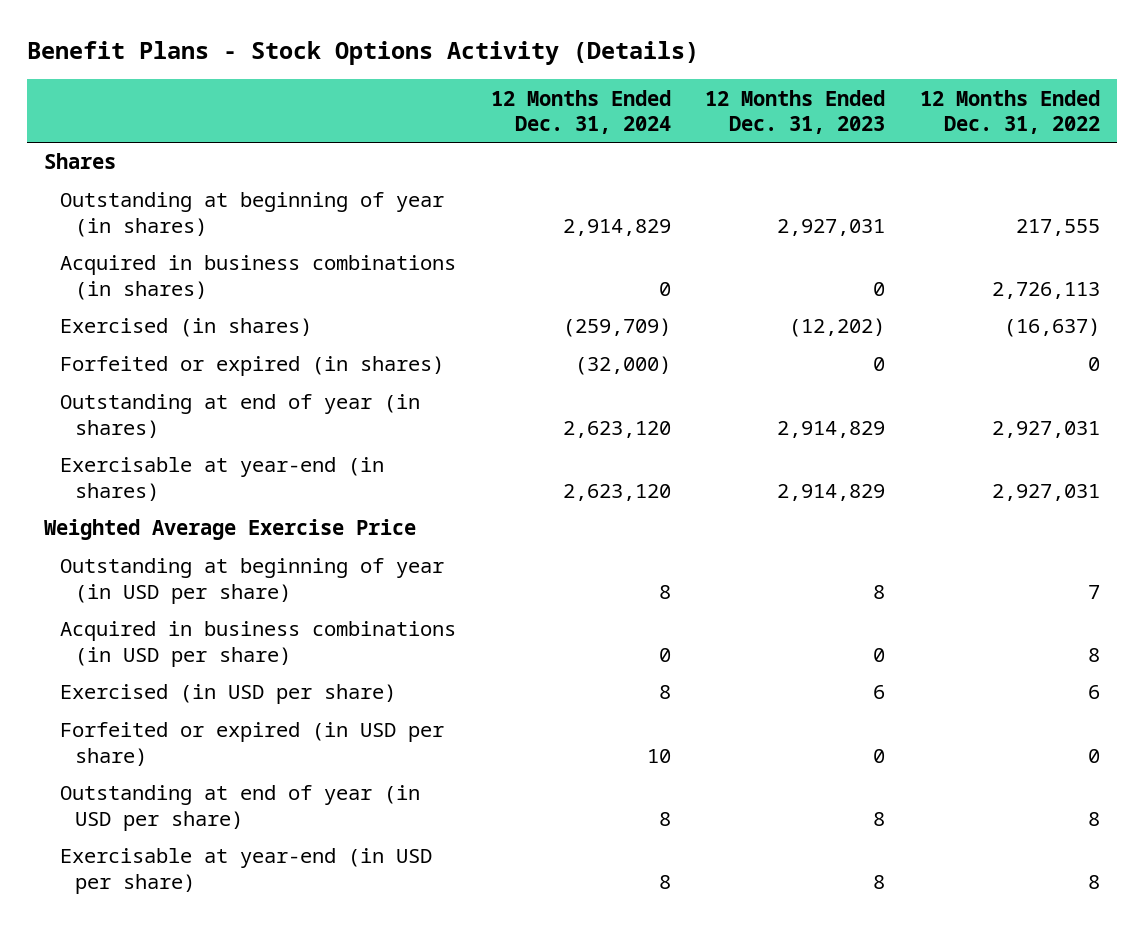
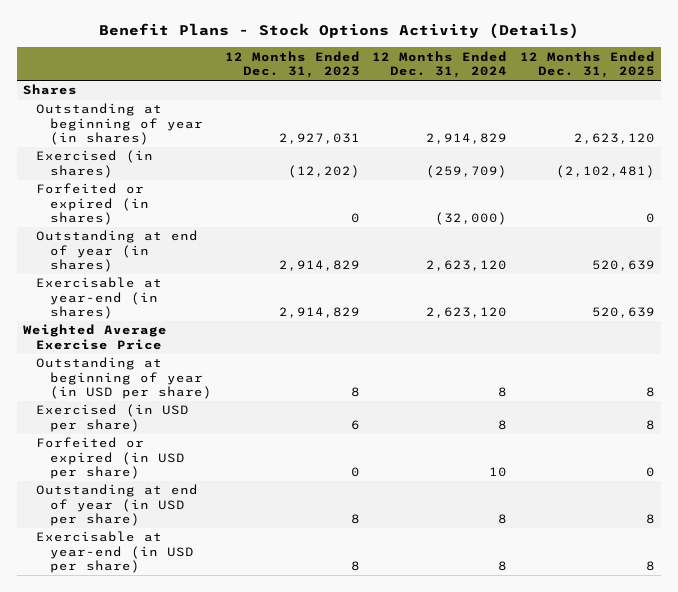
- | 12 Months Ended Dec. 31, 2024 | 12 Months Ended Dec. 31, 2023 | 12 Months Ended Dec. 31, 2022
+ | 12 Months Ended Dec. 31, 2023 | 12 Months Ended Dec. 31, 2024 | 12 Months Ended Dec. 31, 2025
- Acquired in business combinations (in shares) | 0 | 0 | 2,726,113
- Acquired in business combinations (in USD per share) | 0 | 0 | 8

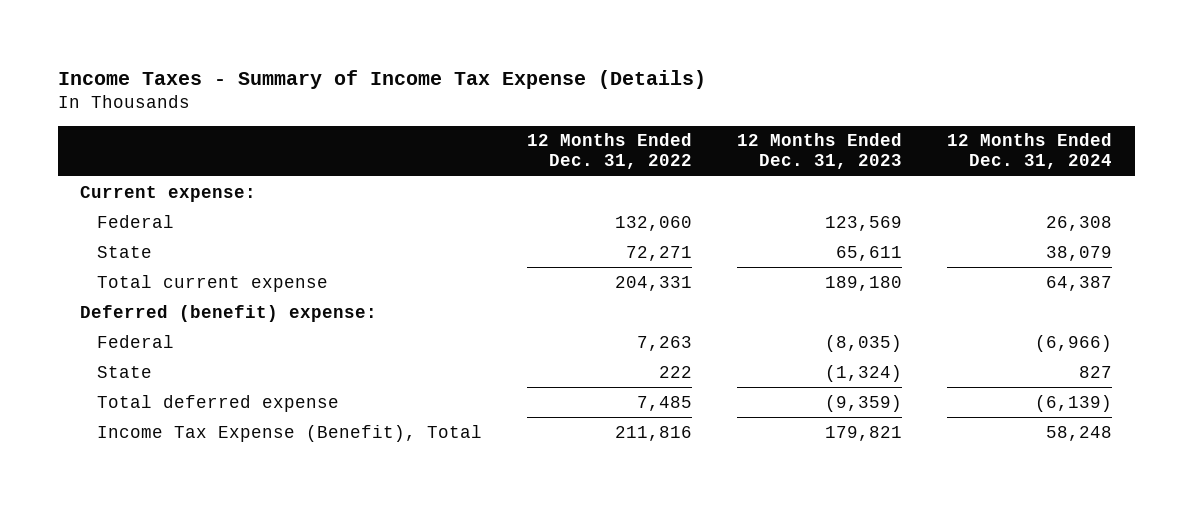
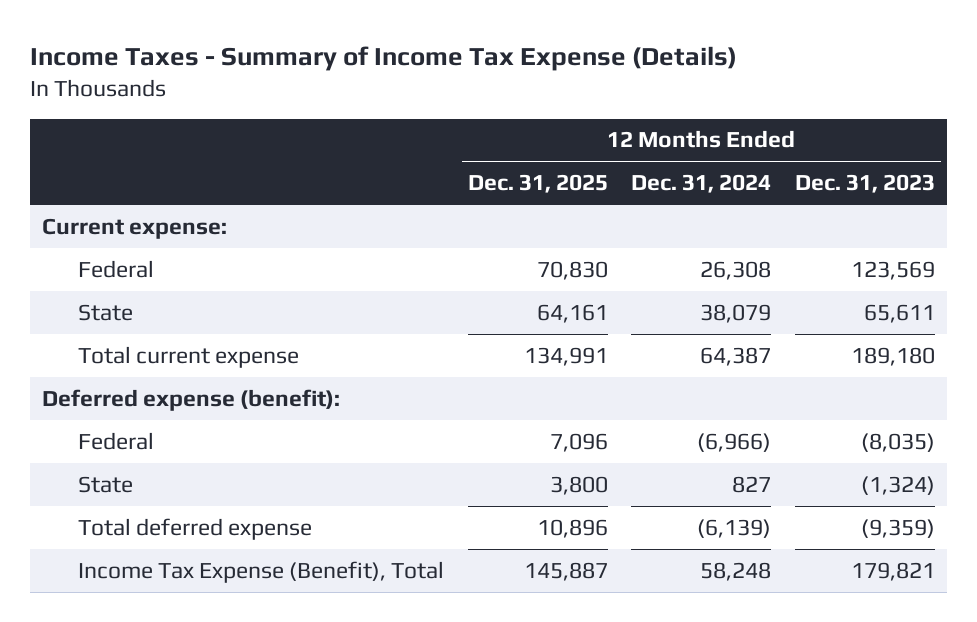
- | 12 Months Ended Dec. 31, 2022 | 12 Months Ended Dec. 31, 2023 | 12 Months Ended Dec. 31, 2024
+ | 12 Months Ended Dec. 31, 2025 | 12 Months Ended Dec. 31, 2024 | 12 Months Ended Dec. 31, 2023
- Deferred (benefit) expense:
+ Deferred expense (benefit):

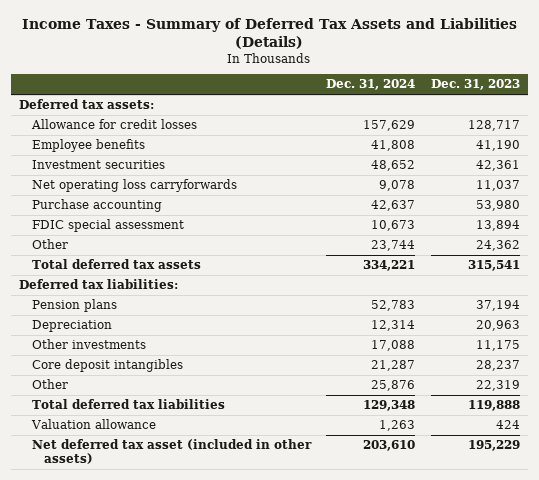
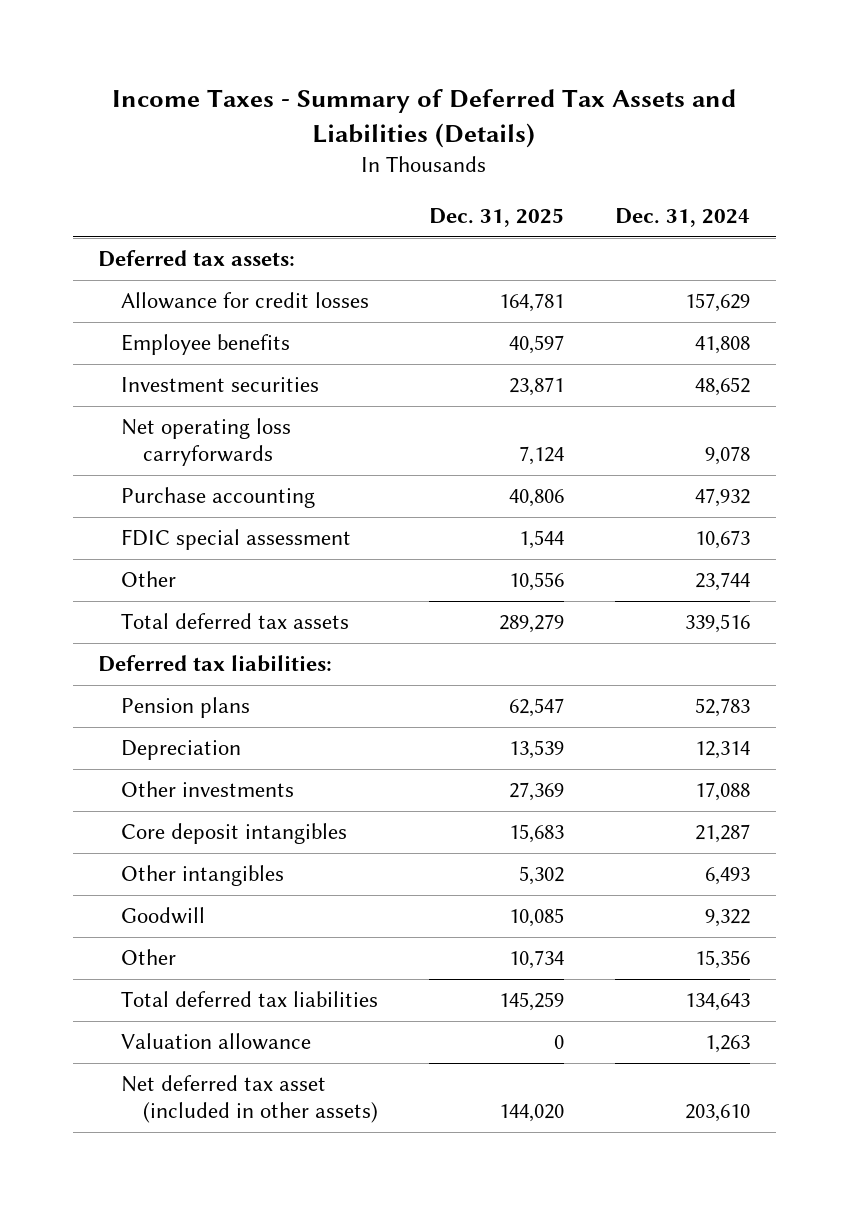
- | Dec. 31, 2024 | Dec. 31, 2023
+ | Dec. 31, 2025 | Dec. 31, 2024
- Purchase accounting | 42,637 | 53,980
+ Purchase accounting | 40,806 | 47,932
- Total deferred tax assets | 334,221 | 315,541
+ Total deferred tax assets | 289,279 | 339,516
- Other | 25,876 | 22,319
- Total deferred tax liabilities | 129,348 | 119,888
+ Other intangibles | 5,302 | 6,493
+ Goodwill | 10,085 | 9,322
+ Other | 10,734 | 15,356
+ Total deferred tax liabilities | 145,259 | 134,643

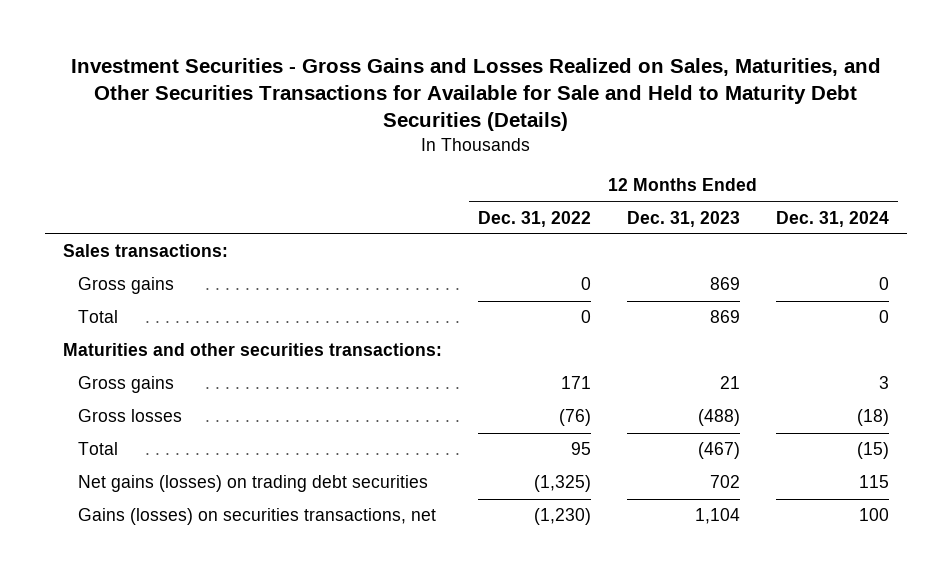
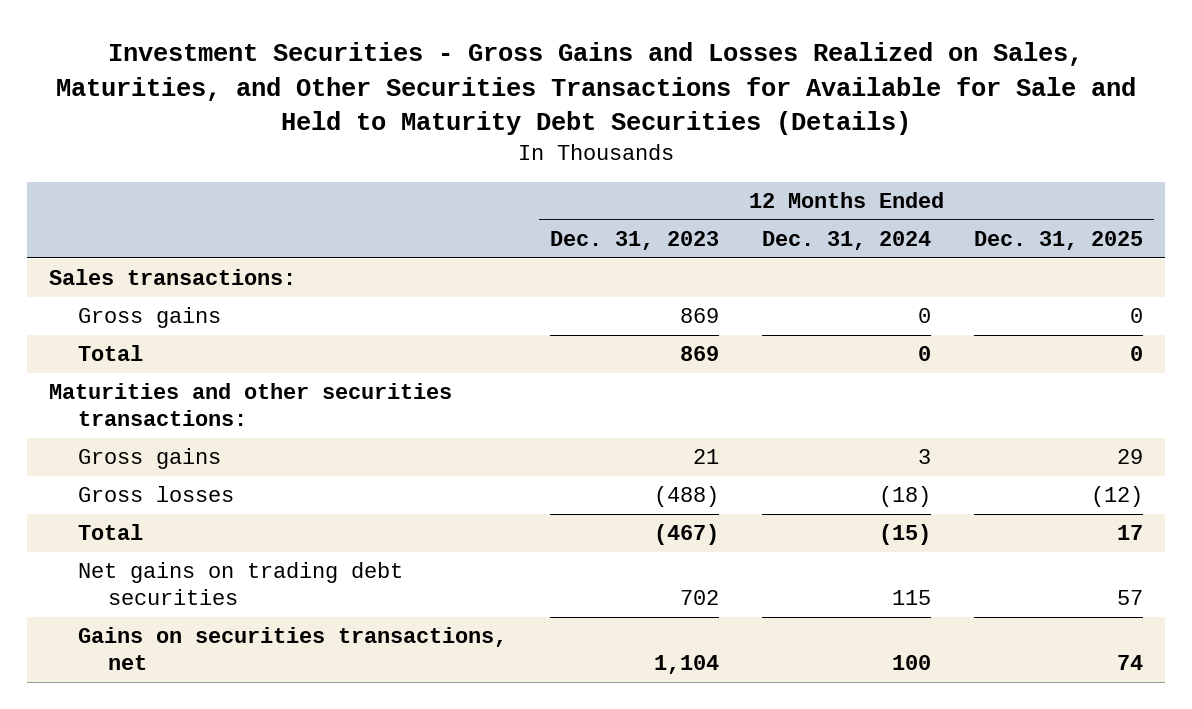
- | 12 Months Ended Dec. 31, 2022 | 12 Months Ended Dec. 31, 2023 | 12 Months Ended Dec. 31, 2024
+ | 12 Months Ended Dec. 31, 2023 | 12 Months Ended Dec. 31, 2024 | 12 Months Ended Dec. 31, 2025
- Net gains (losses) on trading debt securities | (1,325) | 702 | 115
- Gains (losses) on securities transactions, net | (1,230) | 1,104 | 100
+ Net gains on trading debt securities | 702 | 115 | 57
+ Gains on securities transactions, net | 1,104 | 100 | 74

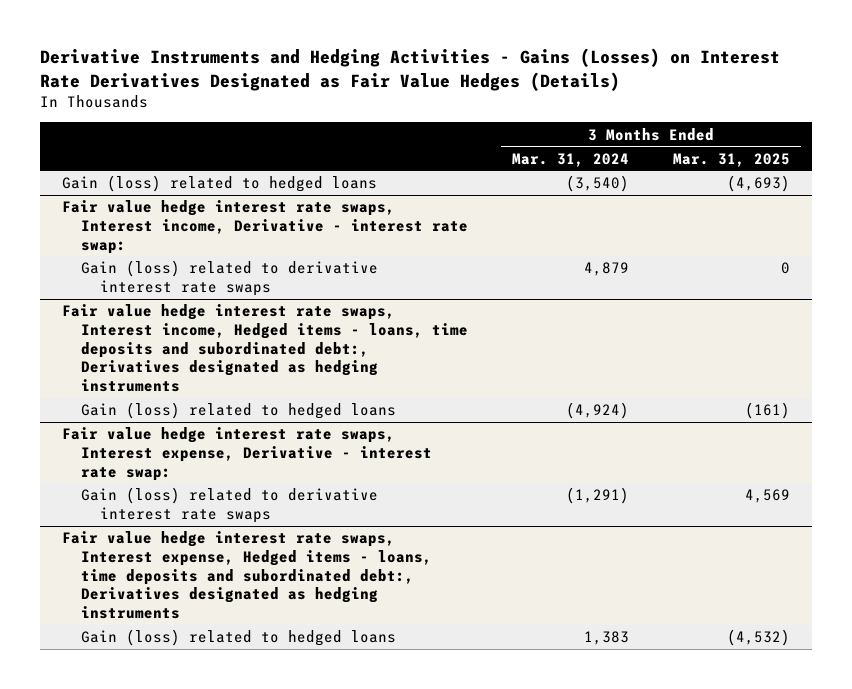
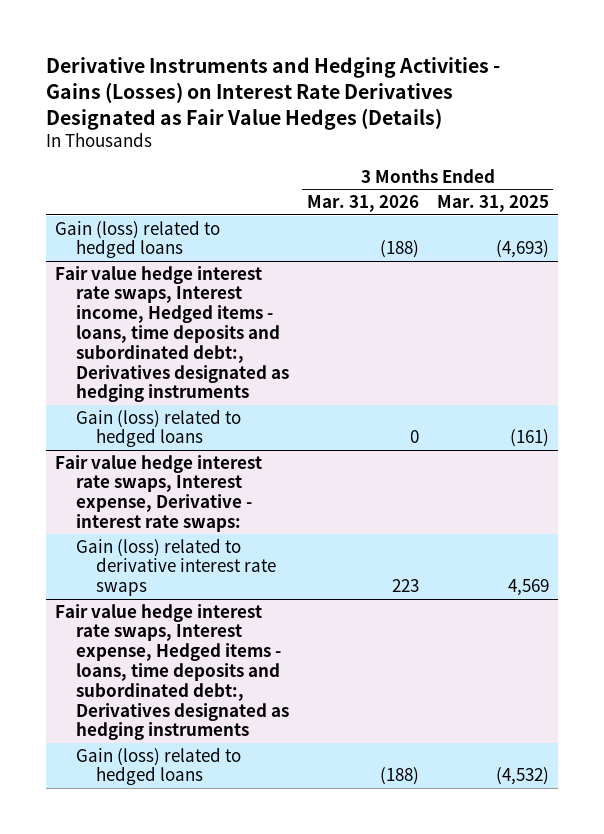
- | 3 Months Ended Mar. 31, 2024 | 3 Months Ended Mar. 31, 2025
+ | 3 Months Ended Mar. 31, 2026 | 3 Months Ended Mar. 31, 2025
- Fair value hedge interest rate swaps, Interest income, Derivative - interest rate swap:
- Gain (loss) related to derivative interest rate swaps | 4,879 | 0
- Fair value hedge interest rate swaps, Interest expense, Derivative - interest rate swap:
+ Fair value hedge interest rate swaps, Interest expense, Derivative - interest rate swaps:

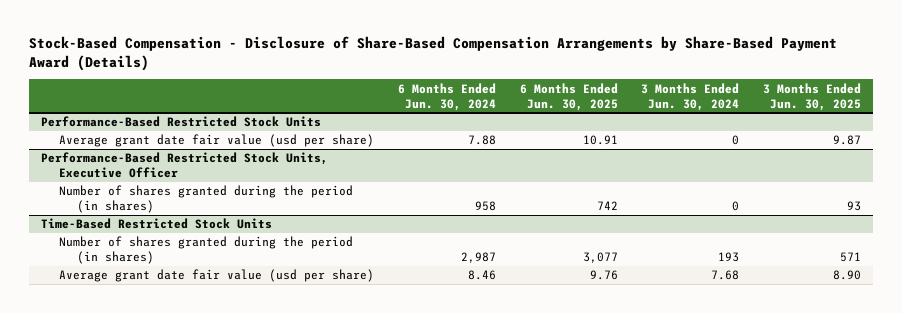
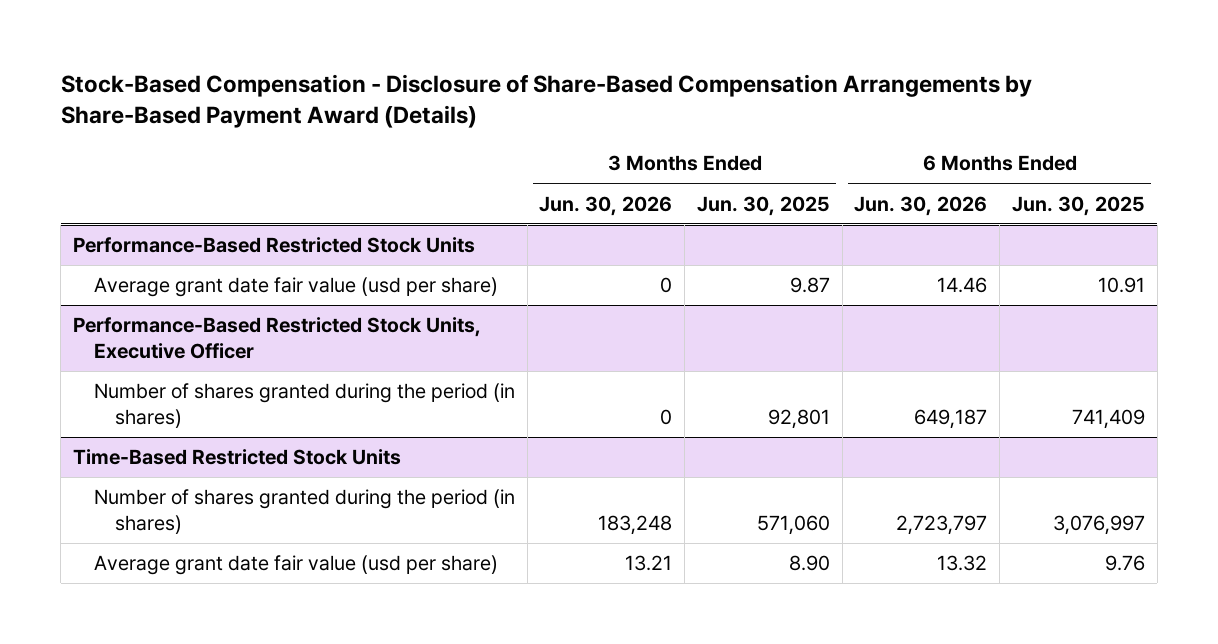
- | 6 Months Ended Jun. 30, 2024 | 6 Months Ended Jun. 30, 2025 | 3 Months Ended Jun. 30, 2024 | 3 Months Ended Jun. 30, 2025
+ | 3 Months Ended Jun. 30, 2026 | 3 Months Ended Jun. 30, 2025 | 6 Months Ended Jun. 30, 2026 | 6 Months Ended Jun. 30, 2025
@ Performance-Based Restricted Stock Units, Executive Officer
- Number of shares granted during the period (in shares) | 958 | 742 | 0 | 93
+ Number of shares granted during the period (in shares) | 0 | 92,801 | 649,187 | 741,409
@ Time-Based Restricted Stock Units
- Number of shares granted during the period (in shares) | 2,987 | 3,077 | 193 | 571
+ Number of shares granted during the period (in shares) | 183,248 | 571,060 | 2,723,797 | 3,076,997

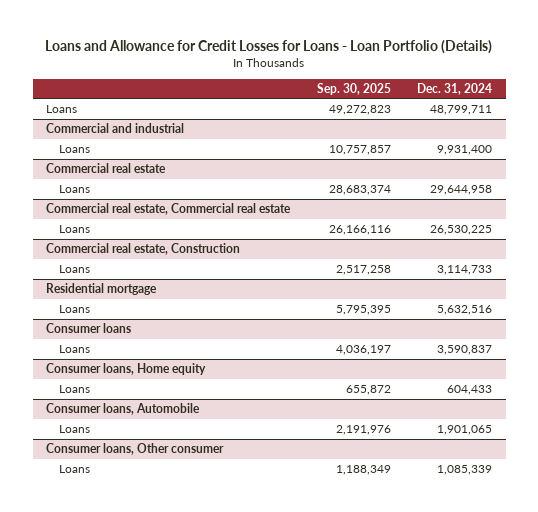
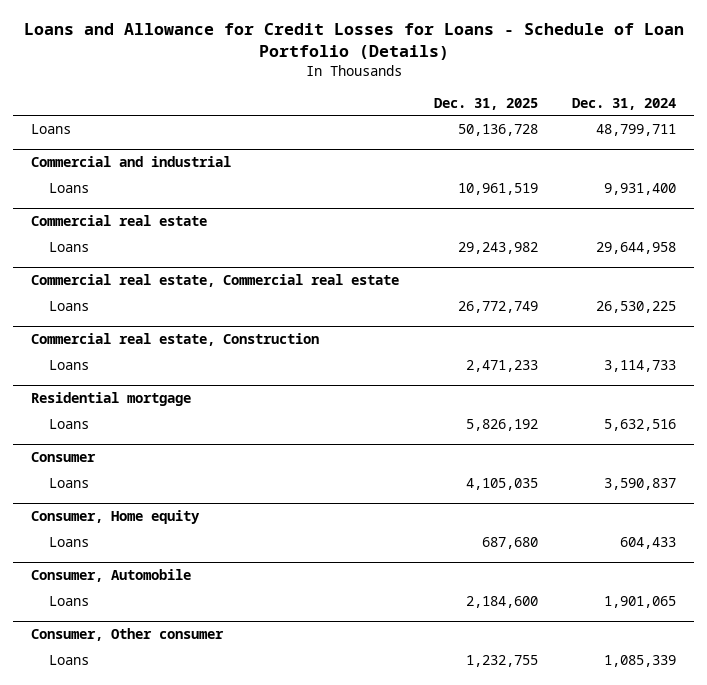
- Loans and Allowance for Credit Losses for Loans - Loan Portfolio (Details)
+ Loans and Allowance for Credit Losses for Loans - Schedule of Loan Portfolio (Details)
- | Sep. 30, 2025 | Dec. 31, 2024
+ | Dec. 31, 2025 | Dec. 31, 2024
- Consumer loans
+ Consumer
- Consumer loans, Home equity
+ Consumer, Home equity
- Consumer loans, Automobile
+ Consumer, Automobile
- Consumer loans, Other consumer
+ Consumer, Other consumer

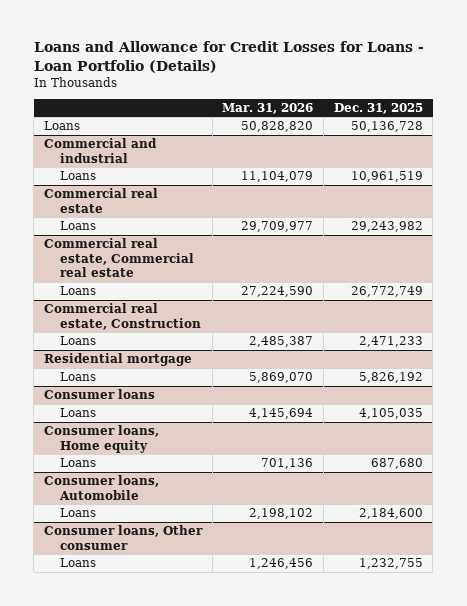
- Loans and Allowance for Credit Losses for Loans - Schedule of Loan Portfolio (Details)
+ Loans and Allowance for Credit Losses for Loans - Loan Portfolio (Details)
- | Dec. 31, 2025 | Dec. 31, 2024
+ | Mar. 31, 2026 | Dec. 31, 2025
- Consumer
+ Consumer loans
- Consumer, Home equity
+ Consumer loans, Home equity
- Consumer, Automobile
+ Consumer loans, Automobile
- Consumer, Other consumer
+ Consumer loans, Other consumer

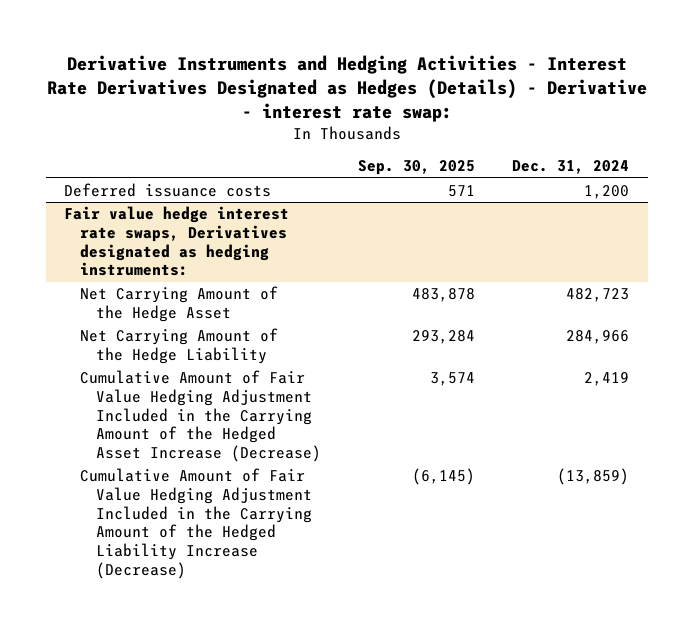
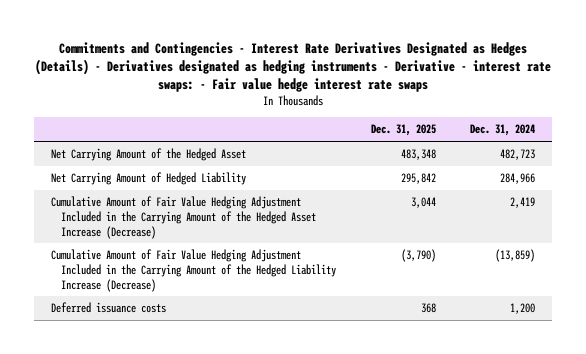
- Derivative Instruments and Hedging Activities - Interest Rate Derivatives Designated as Hedges (Details) - Derivative - interest rate swap:
+ Commitments and Contingencies - Interest Rate Derivatives Designated as Hedges (Details) - Derivatives designated as hedging instruments - Derivative - interest rate swaps: - Fair value hedge interest rate swaps
- | Sep. 30, 2025 | Dec. 31, 2024
+ | Dec. 31, 2025 | Dec. 31, 2024
- Fair value hedge interest rate swaps, Derivatives designated as hedging instruments:
- Net Carrying Amount of the Hedge Asset | 483,878 | 482,723
- Net Carrying Amount of the Hedge Liability | 293,284 | 284,966
+ Net Carrying Amount of the Hedged Asset | 483,348 | 482,723
+ Net Carrying Amount of Hedged Liability | 295,842 | 284,966
moved down: Deferred issuance costs | 368 | 1,200

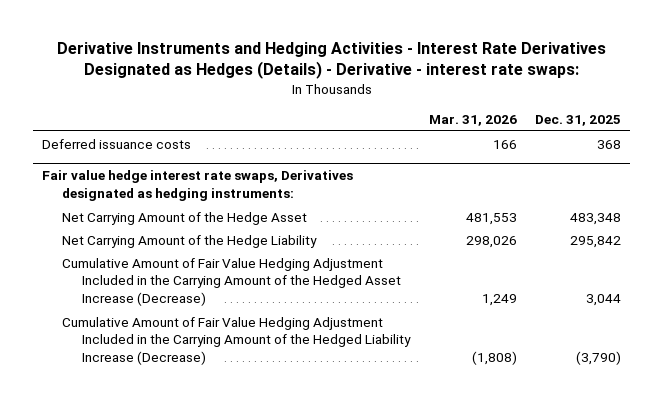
- Commitments and Contingencies - Interest Rate Derivatives Designated as Hedges (Details) - Derivatives designated as hedging instruments - Derivative - interest rate swaps: - Fair value hedge interest rate swaps
+ Derivative Instruments and Hedging Activities - Interest Rate Derivatives Designated as Hedges (Details) - Derivative - interest rate swaps:
- | Dec. 31, 2025 | Dec. 31, 2024
+ | Mar. 31, 2026 | Dec. 31, 2025
- Net Carrying Amount of the Hedged Asset | 483,348 | 482,723
- Net Carrying Amount of Hedged Liability | 295,842 | 284,966
moved up: Deferred issuance costs | 166 | 368
+ Fair value hedge interest rate swaps, Derivatives designated as hedging instruments:
+ Net Carrying Amount of the Hedge Asset | 481,553 | 483,348
+ Net Carrying Amount of the Hedge Liability | 298,026 | 295,842

